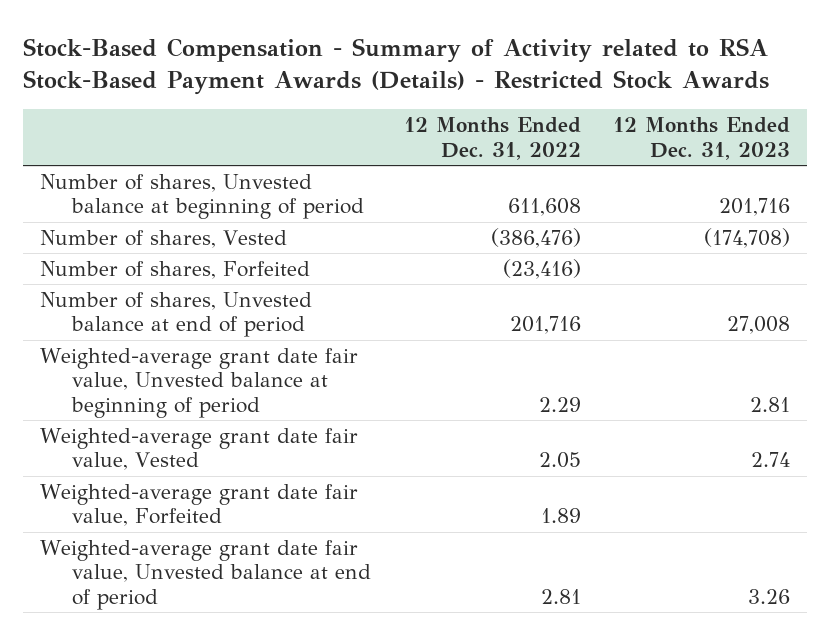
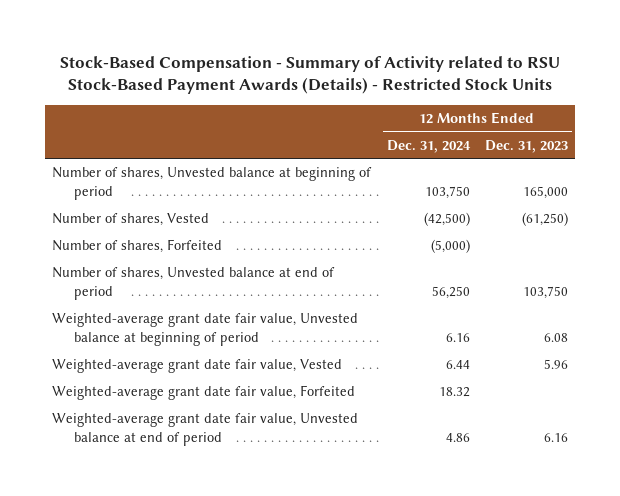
- Stock-Based Compensation - Summary of Activity related to RSA Stock-Based Payment Awards (Details) - Restricted Stock Awards
+ Stock-Based Compensation - Summary of Activity related to RSU Stock-Based Payment Awards (Details) - Restricted Stock Units
- | 12 Months Ended Dec. 31, 2022 | 12 Months Ended Dec. 31, 2023
+ | 12 Months Ended Dec. 31, 2024 | 12 Months Ended Dec. 31, 2023
- Number of shares, Unvested balance at beginning of period | 611,608 | 201,716
- Number of shares, Vested | (386,476) | (174,708)
+ Number of shares, Unvested balance at beginning of period | 103,750 | 165,000
+ Number of shares, Vested | (42,500) | (61,250)
- Number of shares, Unvested balance at end of period | 201,716 | 27,008
- Weighted-average grant date fair value, Unvested balance at beginning of period | 2.29 | 2.81
- Weighted-average grant date fair value, Vested | 2.05 | 2.74
+ Number of shares, Unvested balance at end of period | 56,250 | 103,750
+ Weighted-average grant date fair value, Unvested balance at beginning of period | 6.16 | 6.08
+ Weighted-average grant date fair value, Vested | 6.44 | 5.96
- Weighted-average grant date fair value, Unvested balance at end of period | 2.81 | 3.26
+ Weighted-average grant date fair value, Unvested balance at end of period | 4.86 | 6.16

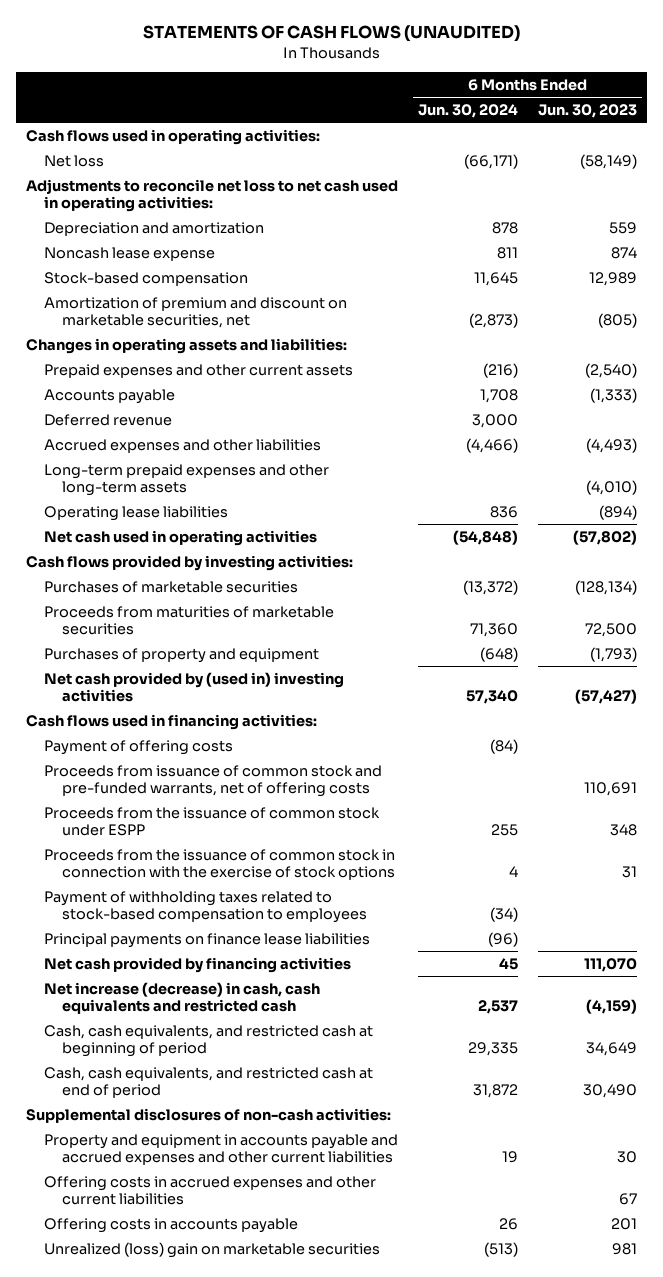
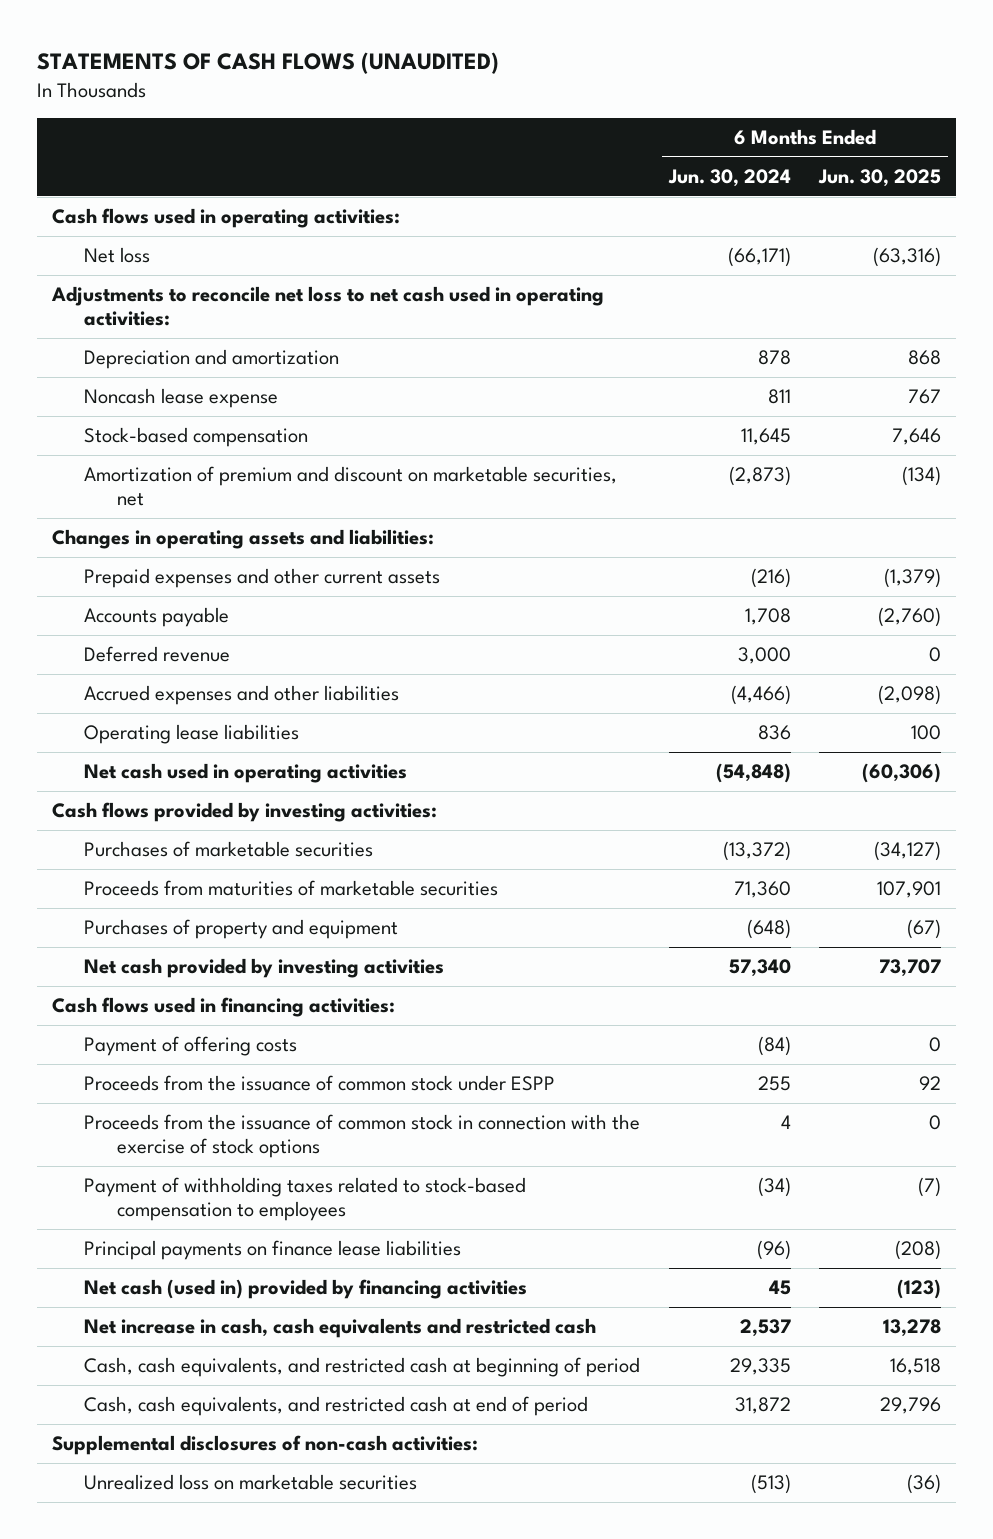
- | 6 Months Ended Jun. 30, 2024 | 6 Months Ended Jun. 30, 2023
+ | 6 Months Ended Jun. 30, 2024 | 6 Months Ended Jun. 30, 2025
- Long-term prepaid expenses and other long-term assets | | (4,010)
- Net cash provided by (used in) investing activities | 57,340 | (57,427)
+ Net cash provided by investing activities | 57,340 | 73,707
- Proceeds from issuance of common stock and pre-funded warrants, net of offering costs | | 110,691
- Net cash provided by financing activities | 45 | 111,070
- Net increase (decrease) in cash, cash equivalents and restricted cash | 2,537 | (4,159)
+ Net cash (used in) provided by financing activities | 45 | (123)
+ Net increase in cash, cash equivalents and restricted cash | 2,537 | 13,278
- Property and equipment in accounts payable and accrued expenses and other current liabilities | 19 | 30
- Offering costs in accrued expenses and other current liabilities | | 67
- Offering costs in accounts payable | 26 | 201
- Unrealized (loss) gain on marketable securities | (513) | 981
+ Unrealized loss on marketable securities | (513) | (36)

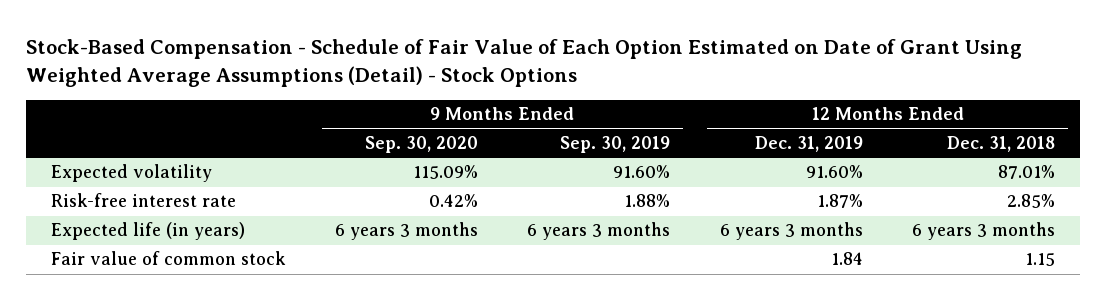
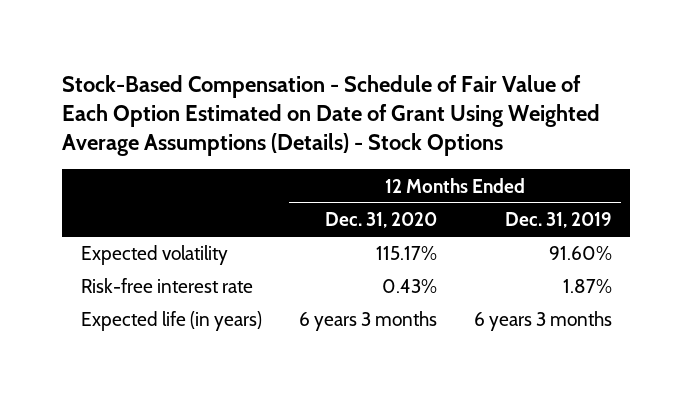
- Stock-Based Compensation - Schedule of Fair Value of Each Option Estimated on Date of Grant Using Weighted Average Assumptions (Detail) - Stock Options
+ Stock-Based Compensation - Schedule of Fair Value of Each Option Estimated on Date of Grant Using Weighted Average Assumptions (Details) - Stock Options
- | 9 Months Ended Sep. 30, 2020 | 9 Months Ended Sep. 30, 2019 | 12 Months Ended Dec. 31, 2019 | 12 Months Ended Dec. 31, 2018
+ | 12 Months Ended Dec. 31, 2020 | 12 Months Ended Dec. 31, 2019
- Fair value of common stock | | | 1.84 | 1.15

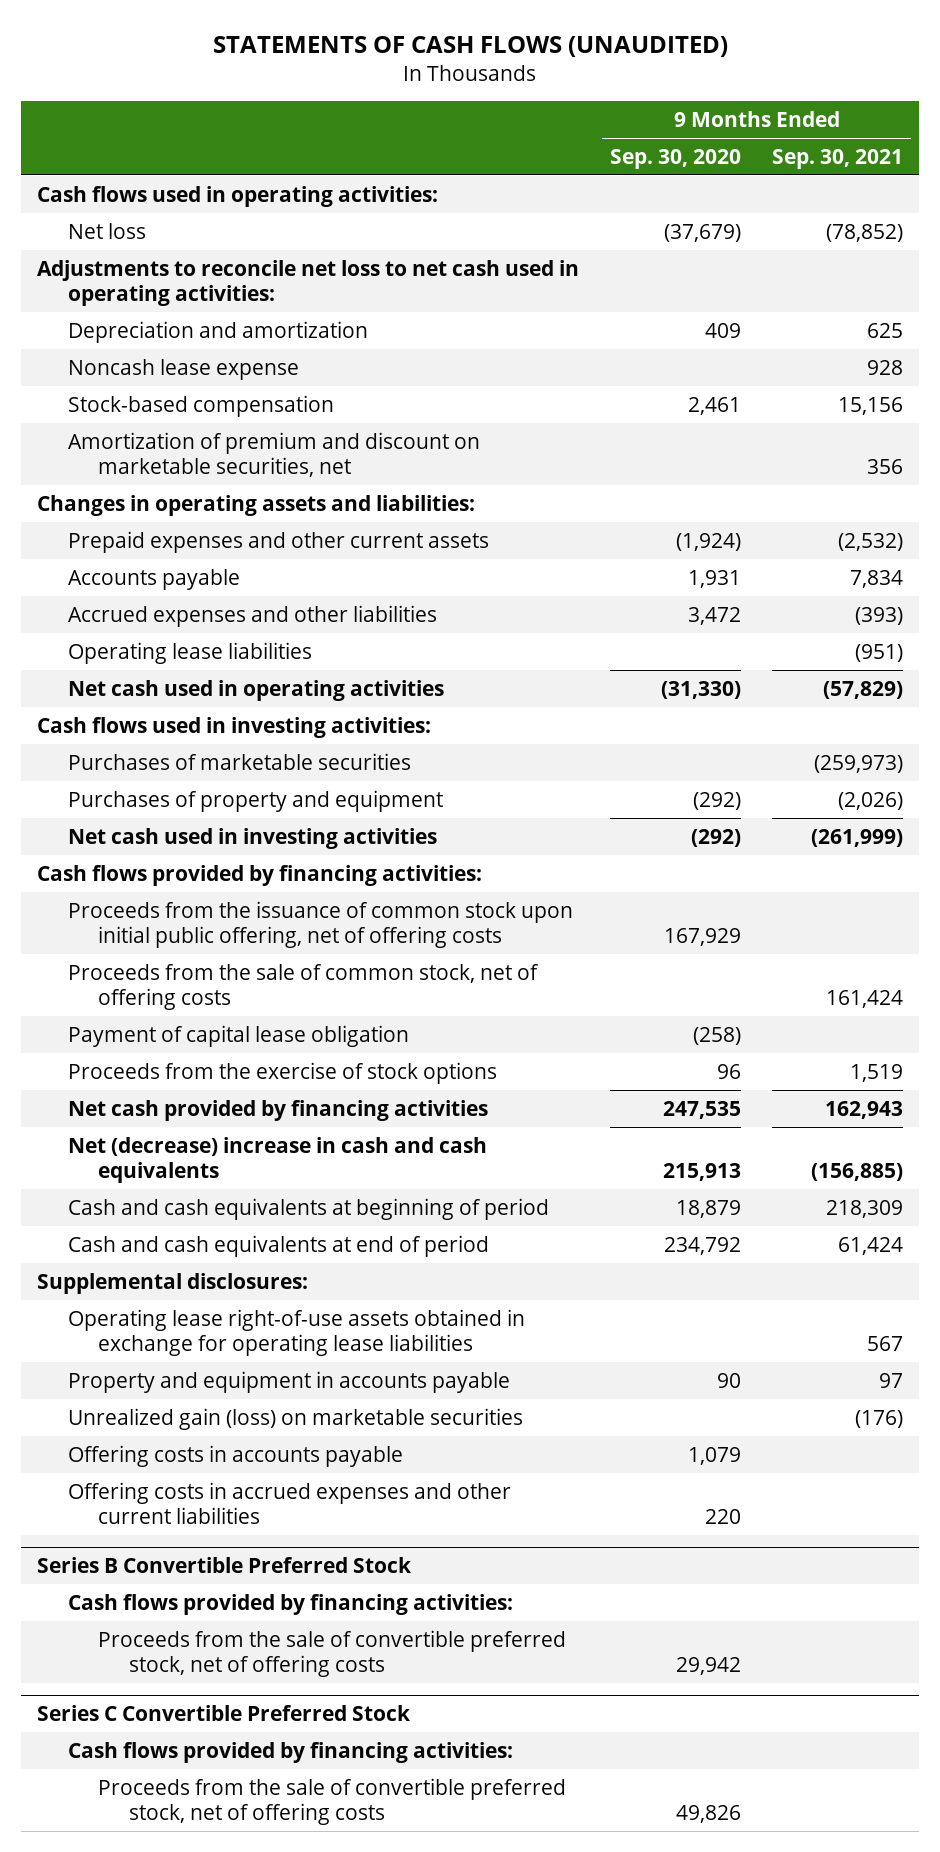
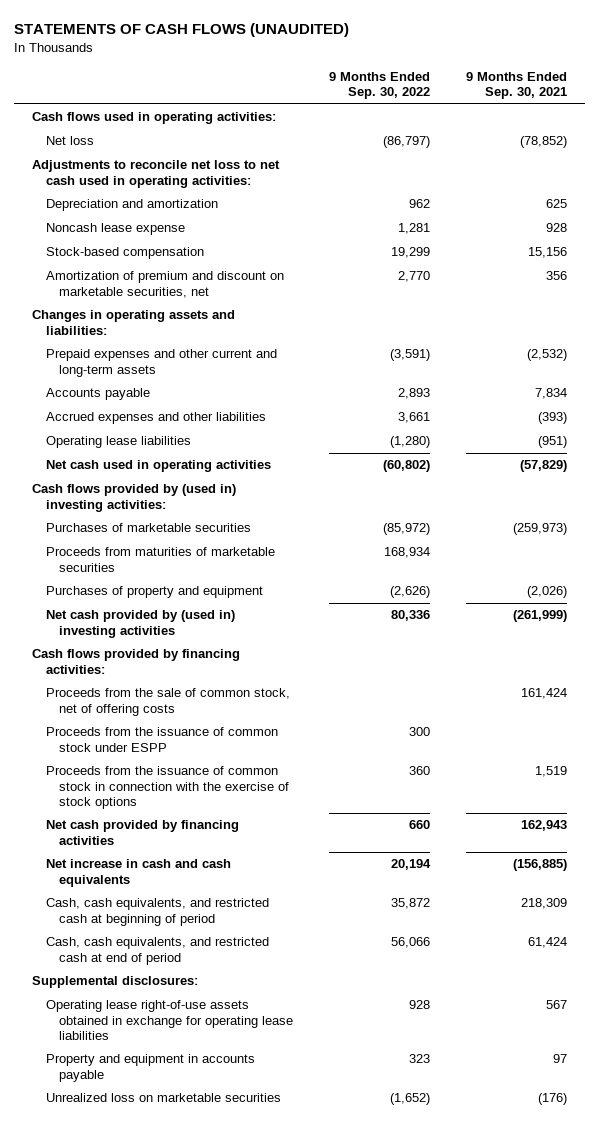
- | 9 Months Ended Sep. 30, 2020 | 9 Months Ended Sep. 30, 2021
+ | 9 Months Ended Sep. 30, 2022 | 9 Months Ended Sep. 30, 2021
- Prepaid expenses and other current assets | (1,924) | (2,532)
+ Prepaid expenses and other current and long-term assets | (3,591) | (2,532)
- Cash flows used in investing activities:
+ Cash flows provided by (used in) investing activities:
+ Proceeds from maturities of marketable securities | 168,934 |
- Net cash used in investing activities | (292) | (261,999)
+ Net cash provided by (used in) investing activities | 80,336 | (261,999)
- Proceeds from the issuance of common stock upon initial public offering, net of offering costs | 167,929 |
- Payment of capital lease obligation | (258) |
- Proceeds from the exercise of stock options | 96 | 1,519
+ Proceeds from the issuance of common stock under ESPP | 300 |
+ Proceeds from the issuance of common stock in connection with the exercise of stock options | 360 | 1,519
- Net (decrease) increase in cash and cash equivalents | 215,913 | (156,885)
- Cash and cash equivalents at beginning of period | 18,879 | 218,309
- Cash and cash equivalents at end of period | 234,792 | 61,424
+ Net increase in cash and cash equivalents | 20,194 | (156,885)
+ Cash, cash equivalents, and restricted cash at beginning of period | 35,872 | 218,309
+ Cash, cash equivalents, and restricted cash at end of period | 56,066 | 61,424
- Unrealized gain (loss) on marketable securities | | (176)
- Offering costs in accounts payable | 1,079 |
- Offering costs in accrued expenses and other current liabilities | 220 |
- Series B Convertible Preferred Stock
- Cash flows provided by financing activities:
- Proceeds from the sale of convertible preferred stock, net of offering costs | 29,942 |
- Series C Convertible Preferred Stock
- Cash flows provided by financing activities:
- Proceeds from the sale of convertible preferred stock, net of offering costs | 49,826 |
+ Unrealized loss on marketable securities | (1,652) | (176)

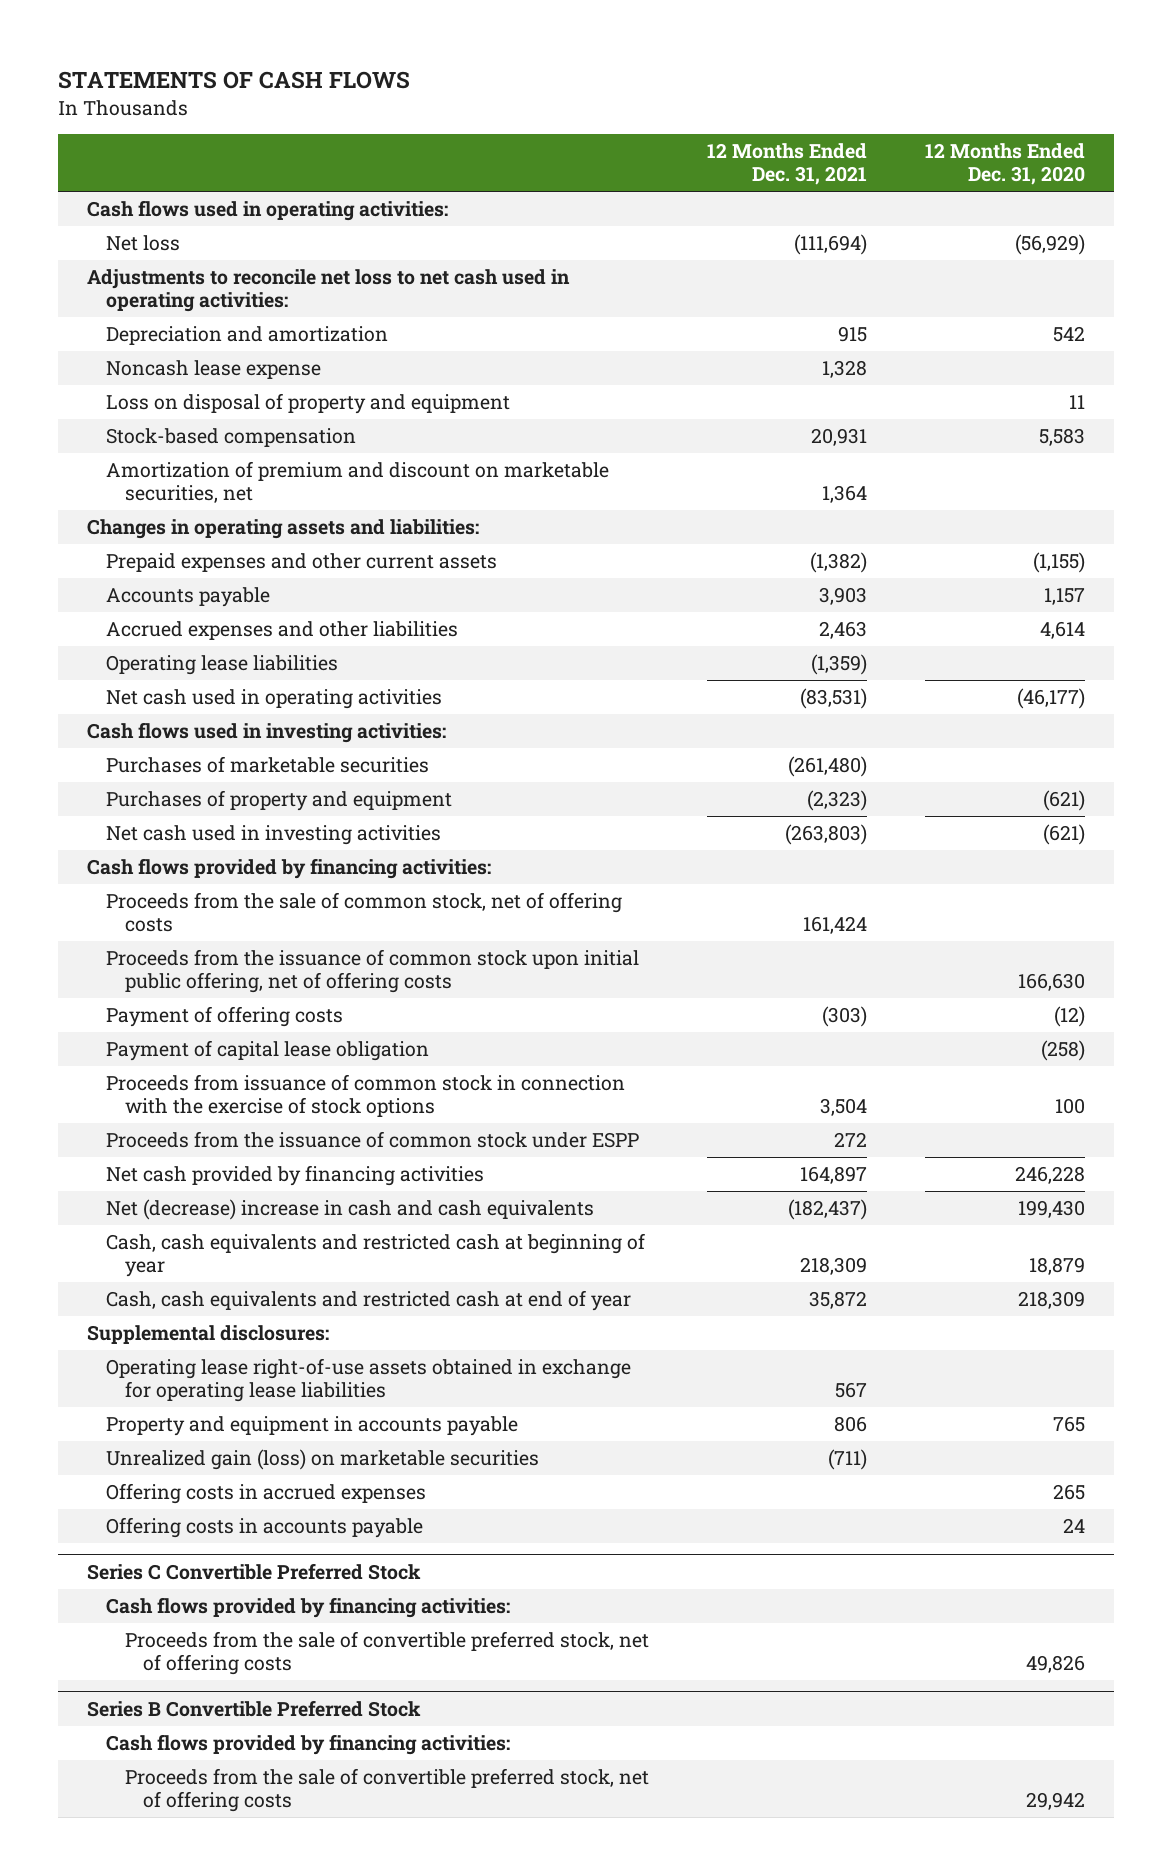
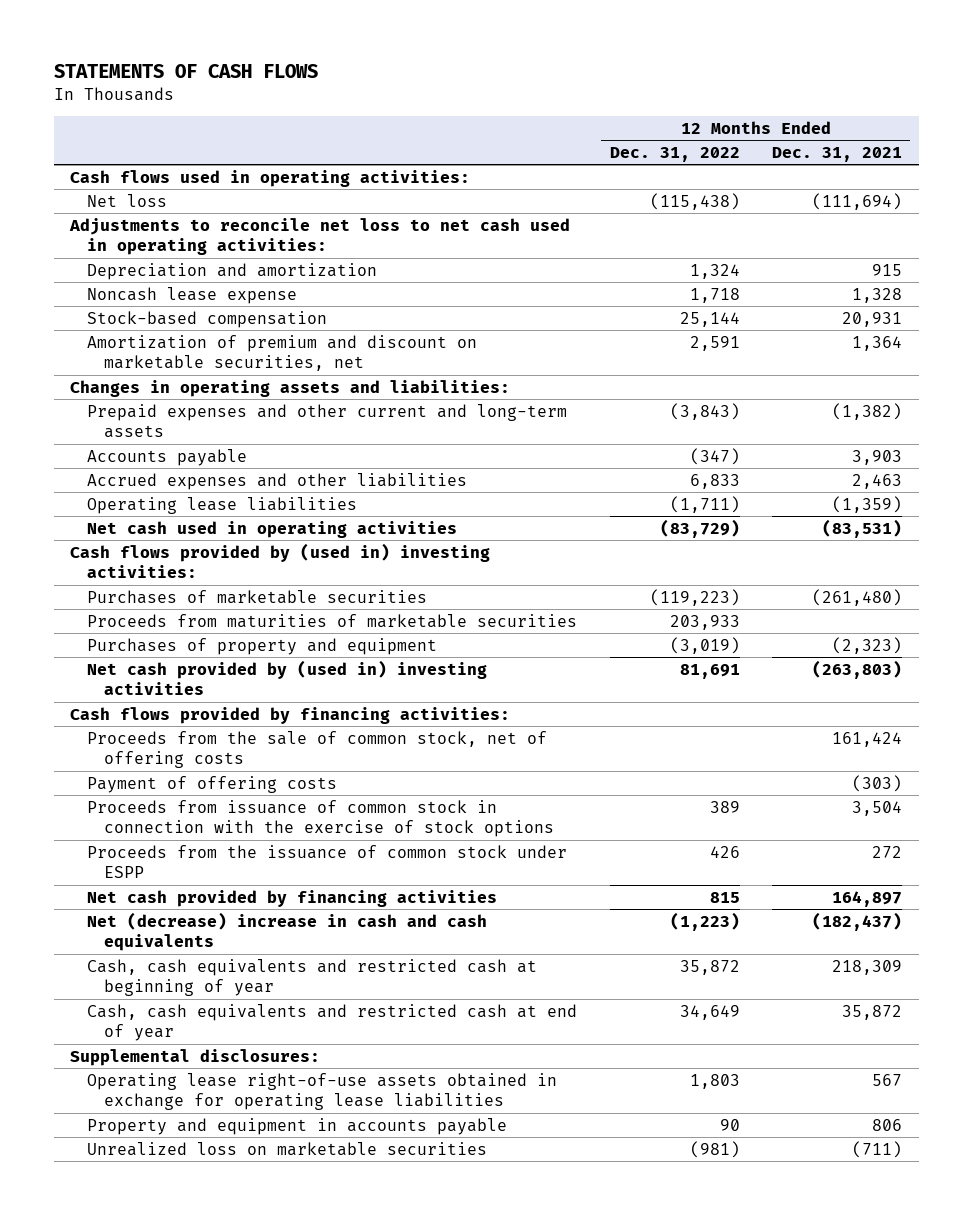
- | 12 Months Ended Dec. 31, 2021 | 12 Months Ended Dec. 31, 2020
+ | 12 Months Ended Dec. 31, 2022 | 12 Months Ended Dec. 31, 2021
- Loss on disposal of property and equipment | | 11
- Prepaid expenses and other current assets | (1,382) | (1,155)
+ Prepaid expenses and other current and long-term assets | (3,843) | (1,382)
- Cash flows used in investing activities:
+ Cash flows provided by (used in) investing activities:
+ Proceeds from maturities of marketable securities | 203,933 |
- Net cash used in investing activities | (263,803) | (621)
+ Net cash provided by (used in) investing activities | 81,691 | (263,803)
- Proceeds from the issuance of common stock upon initial public offering, net of offering costs | | 166,630
- Payment of capital lease obligation | | (258)
- Unrealized gain (loss) on marketable securities | (711) |
- Offering costs in accrued expenses | | 265
- Offering costs in accounts payable | | 24
- Series C Convertible Preferred Stock
- Cash flows provided by financing activities:
- Proceeds from the sale of convertible preferred stock, net of offering costs | | 49,826
- Series B Convertible Preferred Stock
- Cash flows provided by financing activities:
- Proceeds from the sale of convertible preferred stock, net of offering costs | | 29,942
+ Unrealized loss on marketable securities | (981) | (711)

